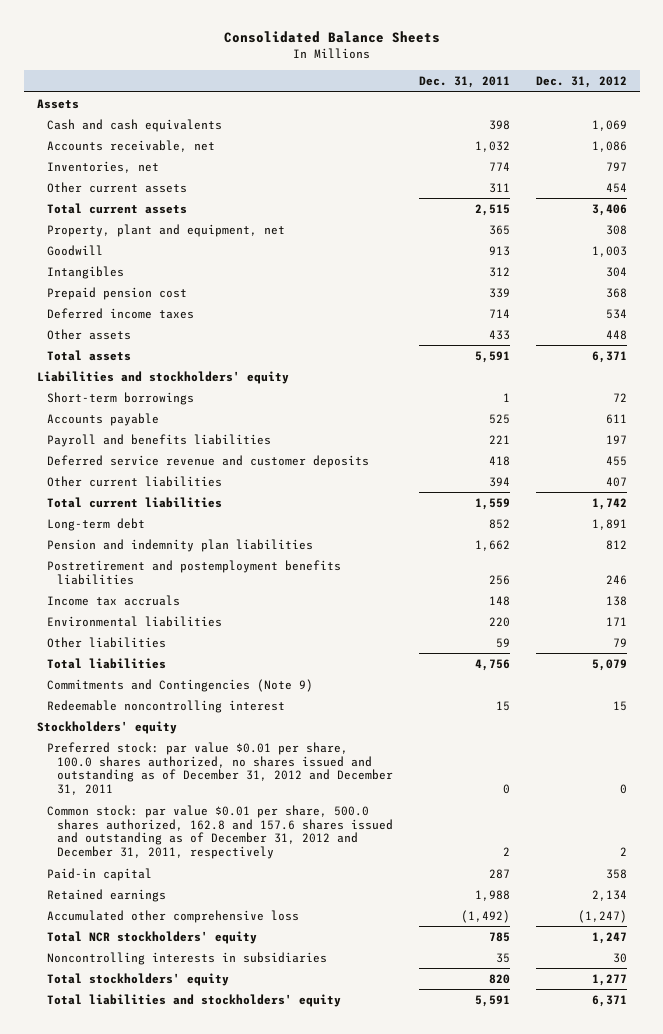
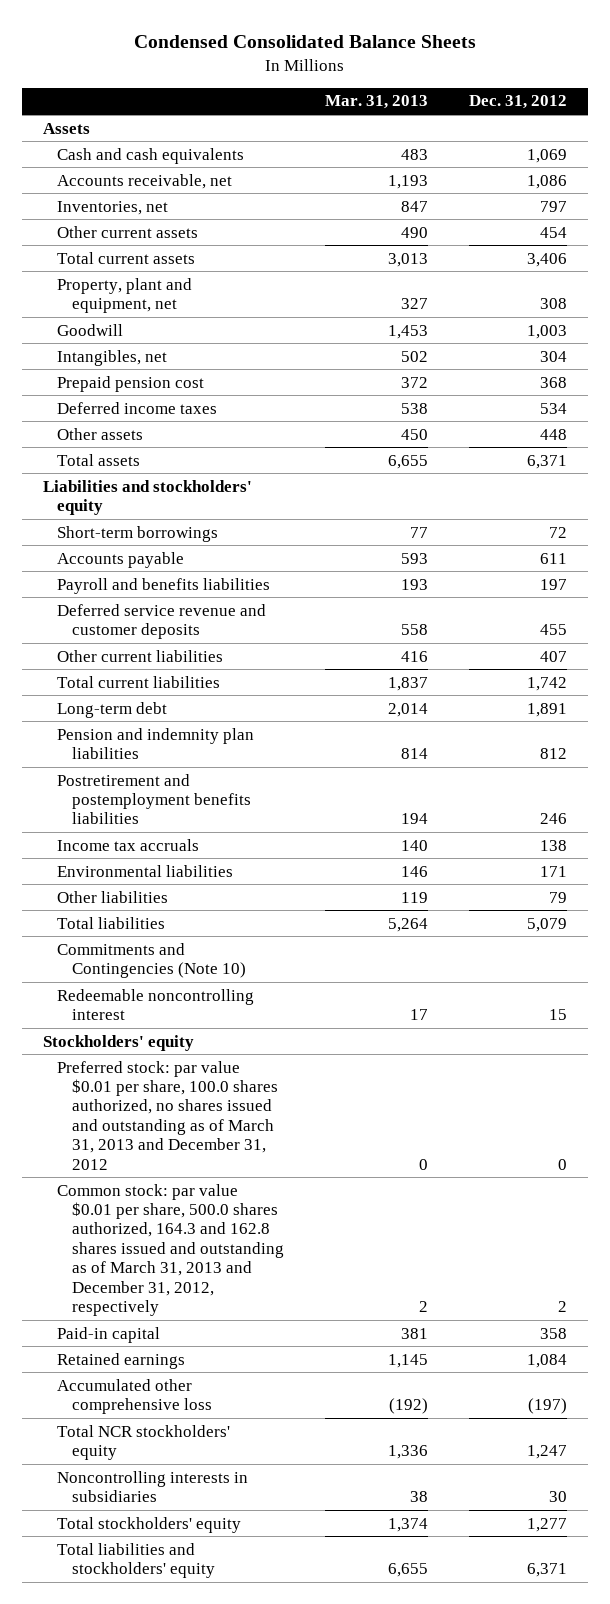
- Consolidated Balance Sheets
+ Condensed Consolidated Balance Sheets
- | Dec. 31, 2011 | Dec. 31, 2012
+ | Mar. 31, 2013 | Dec. 31, 2012
- Intangibles | 312 | 304
+ Intangibles, net | 502 | 304
- Commitments and Contingencies (Note 9)
+ Commitments and Contingencies (Note 10)
- Preferred stock: par value $0.01 per share, 100.0 shares authorized, no shares issued and outstanding as of December 31, 2012 and December 31, 2011 | 0 | 0
- Common stock: par value $0.01 per share, 500.0 shares authorized, 162.8 and 157.6 shares issued and outstanding as of December 31, 2012 and December 31, 2011, respectively | 2 | 2
+ Preferred stock: par value $0.01 per share, 100.0 shares authorized, no shares issued and outstanding as of March 31, 2013 and December 31, 2012 | 0 | 0
+ Common stock: par value $0.01 per share, 500.0 shares authorized, 164.3 and 162.8 shares issued and outstanding as of March 31, 2013 and December 31, 2012, respectively | 2 | 2
- Retained earnings | 1,988 | 2,134
- Accumulated other comprehensive loss | (1,492) | (1,247)
+ Retained earnings | 1,145 | 1,084
+ Accumulated other comprehensive loss | (192) | (197)

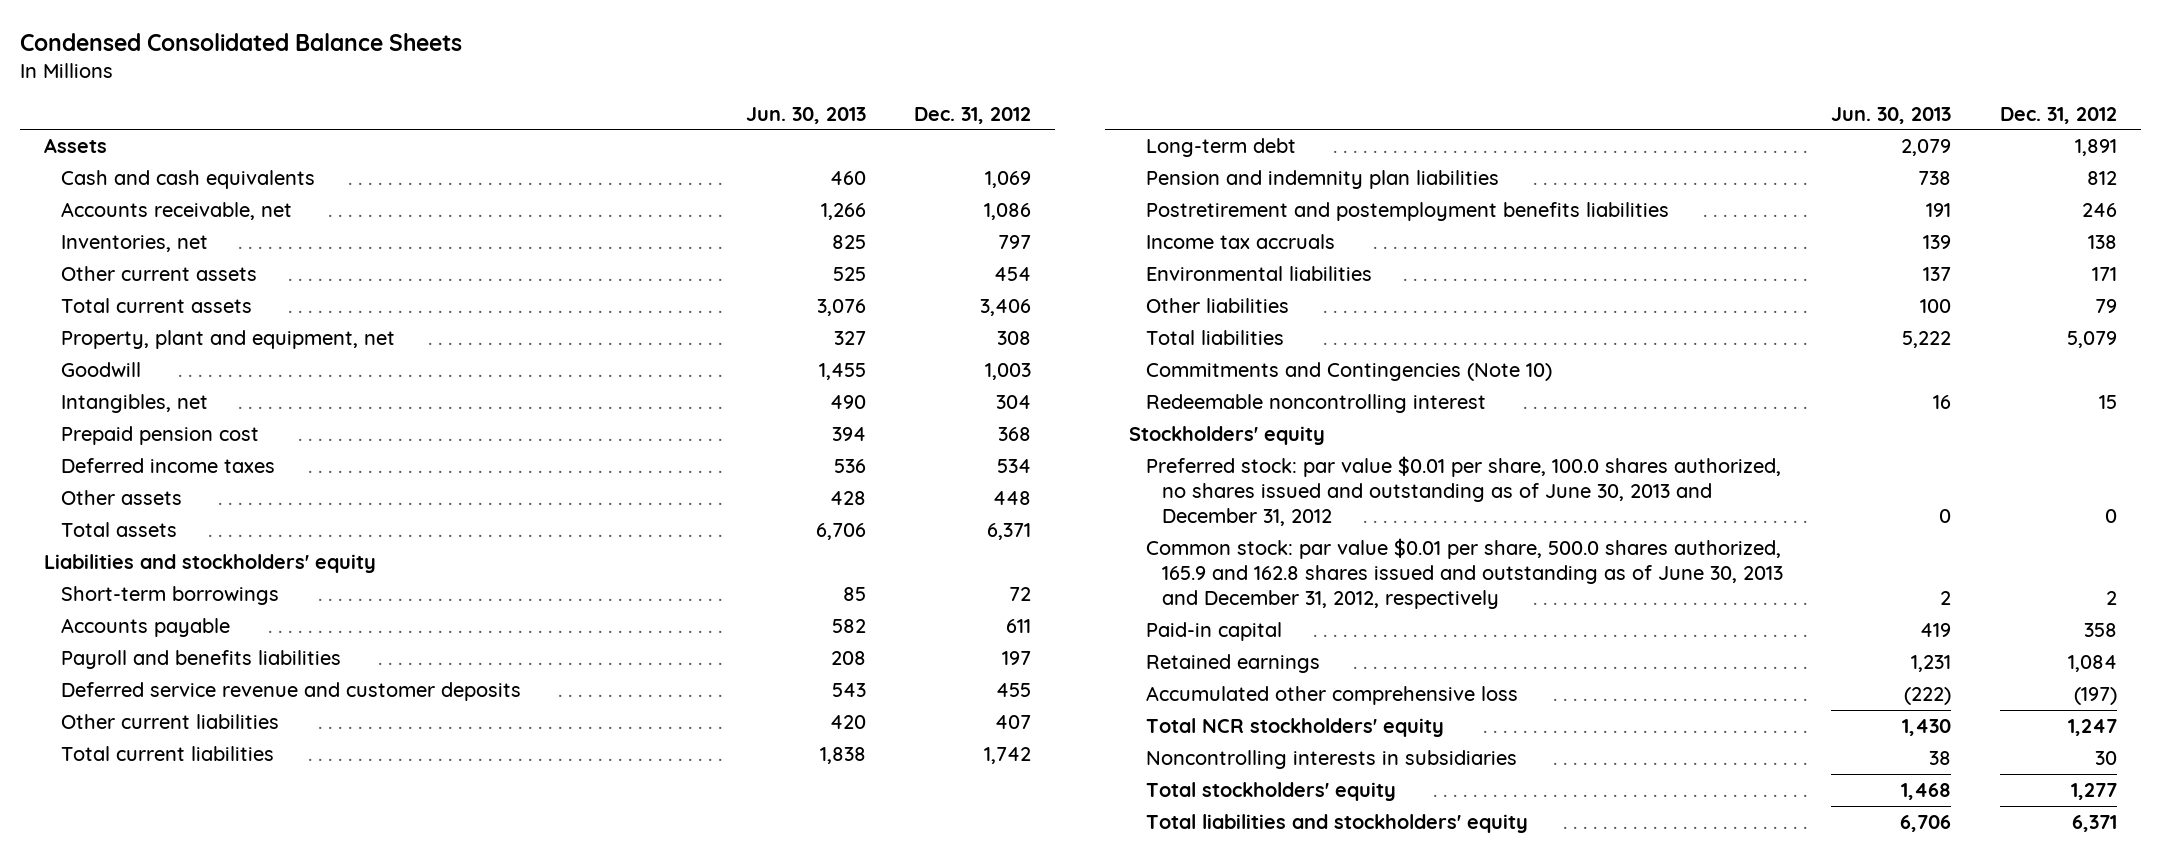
- | Mar. 31, 2013 | Dec. 31, 2012
+ | Jun. 30, 2013 | Dec. 31, 2012
- Preferred stock: par value $0.01 per share, 100.0 shares authorized, no shares issued and outstanding as of March 31, 2013 and December 31, 2012 | 0 | 0
- Common stock: par value $0.01 per share, 500.0 shares authorized, 164.3 and 162.8 shares issued and outstanding as of March 31, 2013 and December 31, 2012, respectively | 2 | 2
+ Preferred stock: par value $0.01 per share, 100.0 shares authorized, no shares issued and outstanding as of June 30, 2013 and December 31, 2012 | 0 | 0
+ Common stock: par value $0.01 per share, 500.0 shares authorized, 165.9 and 162.8 shares issued and outstanding as of June 30, 2013 and December 31, 2012, respectively | 2 | 2

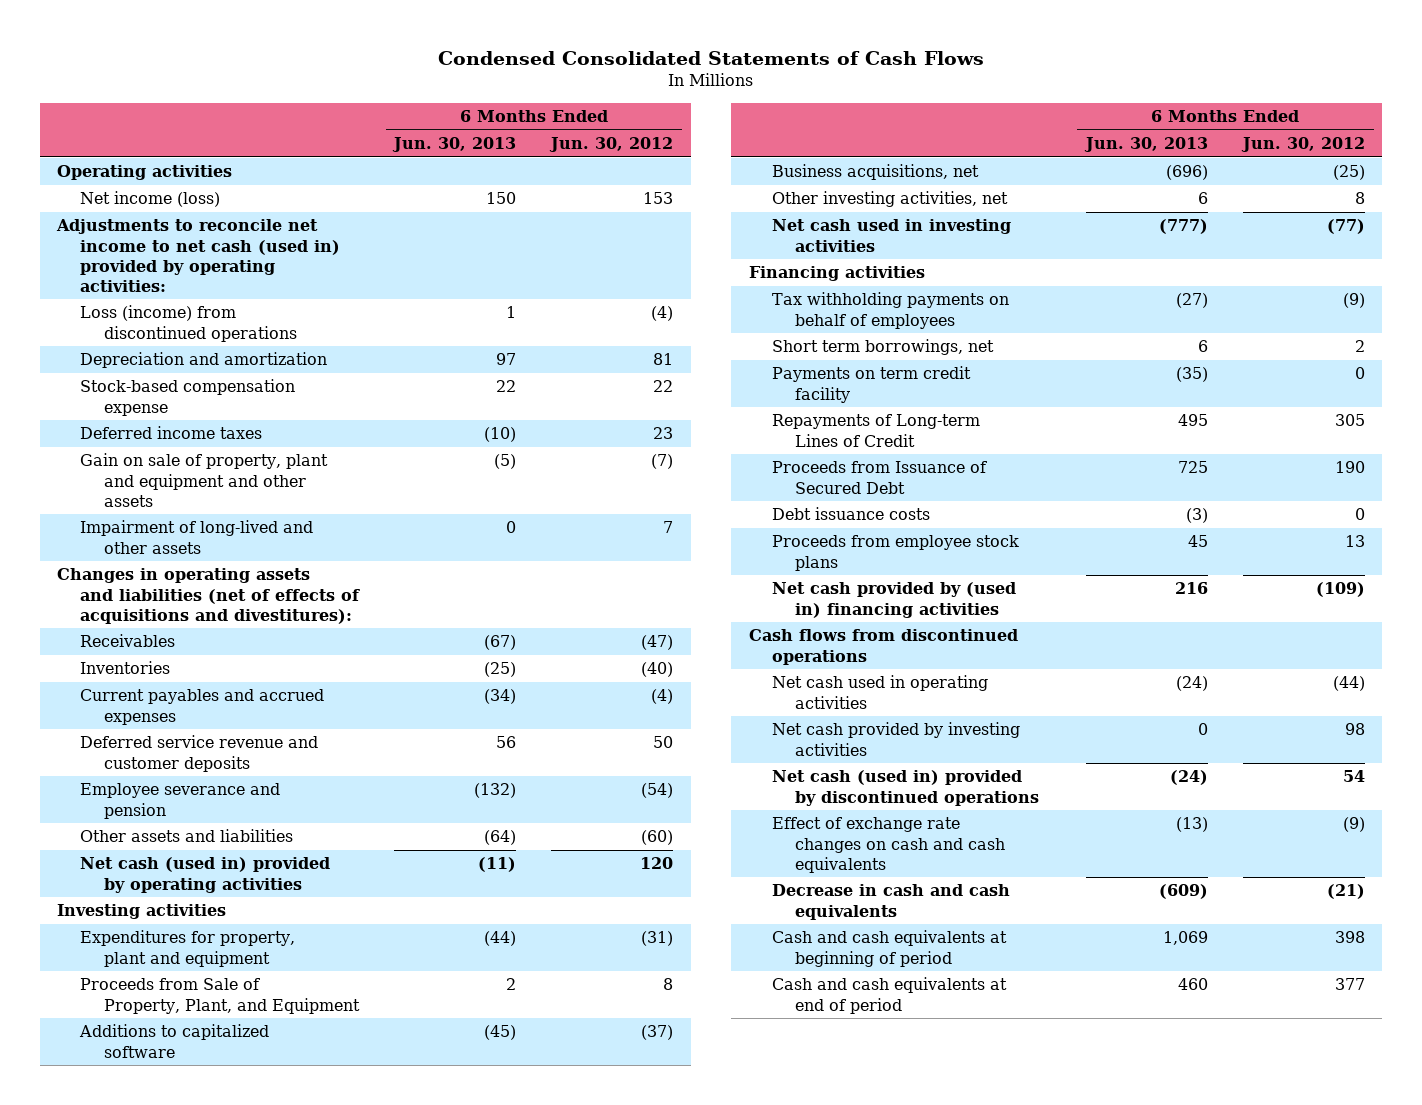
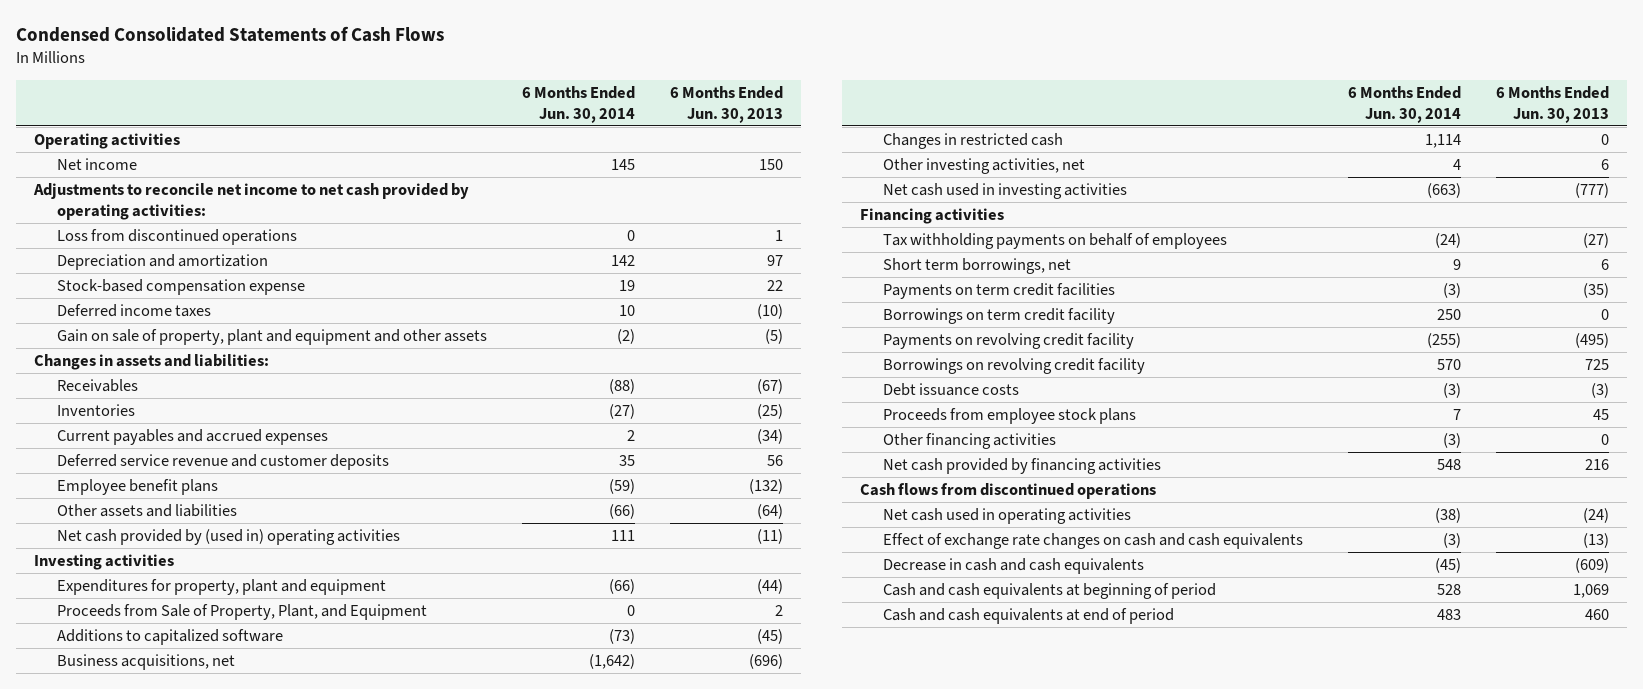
- | 6 Months Ended Jun. 30, 2013 | 6 Months Ended Jun. 30, 2012
+ | 6 Months Ended Jun. 30, 2014 | 6 Months Ended Jun. 30, 2013
- Net income (loss) | 150 | 153
- Adjustments to reconcile net income to net cash (used in) provided by operating activities:
- Loss (income) from discontinued operations | 1 | (4)
+ Net income | 145 | 150
+ Adjustments to reconcile net income to net cash provided by operating activities:
+ Loss from discontinued operations | 0 | 1
- Impairment of long-lived and other assets | 0 | 7
- Changes in operating assets and liabilities (net of effects of acquisitions and divestitures):
+ Changes in assets and liabilities:
- Employee severance and pension | (132) | (54)
+ Employee benefit plans | (59) | (132)
- Net cash (used in) provided by operating activities | (11) | 120
+ Net cash provided by (used in) operating activities | 111 | (11)
+ Changes in restricted cash | 1,114 | 0
- Payments on term credit facility | (35) | 0
- Repayments of Long-term Lines of Credit | 495 | 305
- Proceeds from Issuance of Secured Debt | 725 | 190
+ Payments on term credit facilities | (3) | (35)
+ Borrowings on term credit facility | 250 | 0
+ Payments on revolving credit facility | (255) | (495)
+ Borrowings on revolving credit facility | 570 | 725
- Net cash provided by (used in) financing activities | 216 | (109)
+ Other financing activities | (3) | 0
+ Net cash provided by financing activities | 548 | 216
- Net cash provided by investing activities | 0 | 98
- Net cash (used in) provided by discontinued operations | (24) | 54

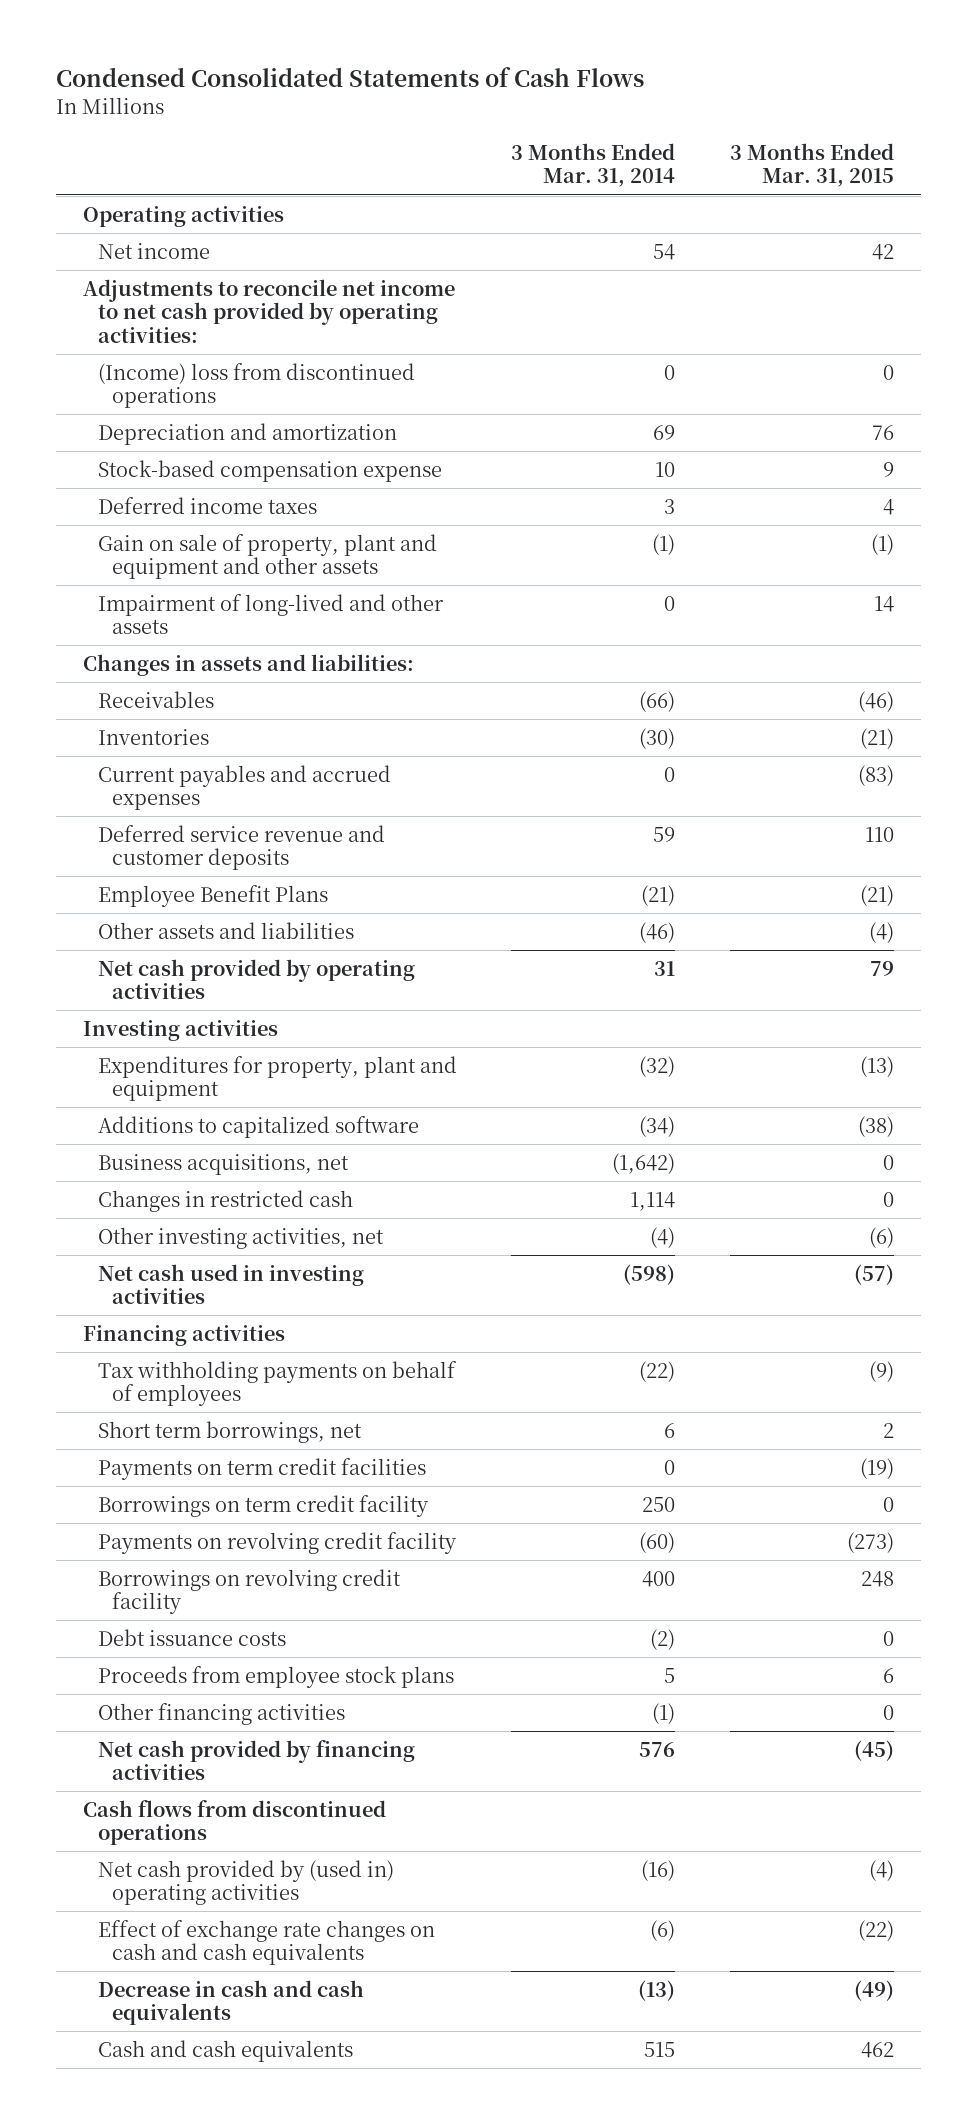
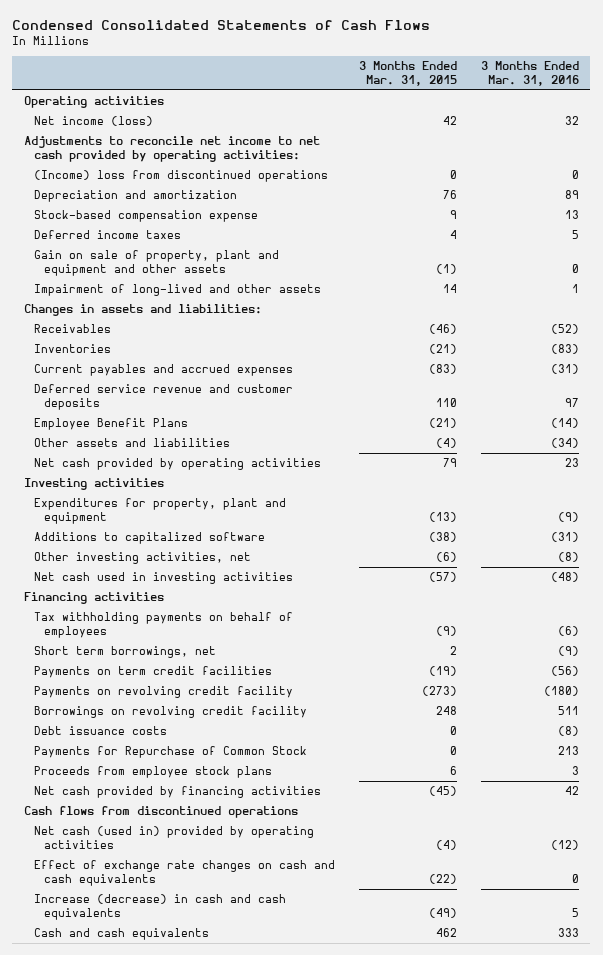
- | 3 Months Ended Mar. 31, 2014 | 3 Months Ended Mar. 31, 2015
+ | 3 Months Ended Mar. 31, 2015 | 3 Months Ended Mar. 31, 2016
- Net income | 54 | 42
+ Net income (loss) | 42 | 32
- Business acquisitions, net | (1,642) | 0
- Changes in restricted cash | 1,114 | 0
- Borrowings on term credit facility | 250 | 0
+ Payments for Repurchase of Common Stock | 0 | 213
- Other financing activities | (1) | 0
- Net cash provided by (used in) operating activities | (16) | (4)
+ Net cash (used in) provided by operating activities | (4) | (12)
- Decrease in cash and cash equivalents | (13) | (49)
+ Increase (decrease) in cash and cash equivalents | (49) | 5

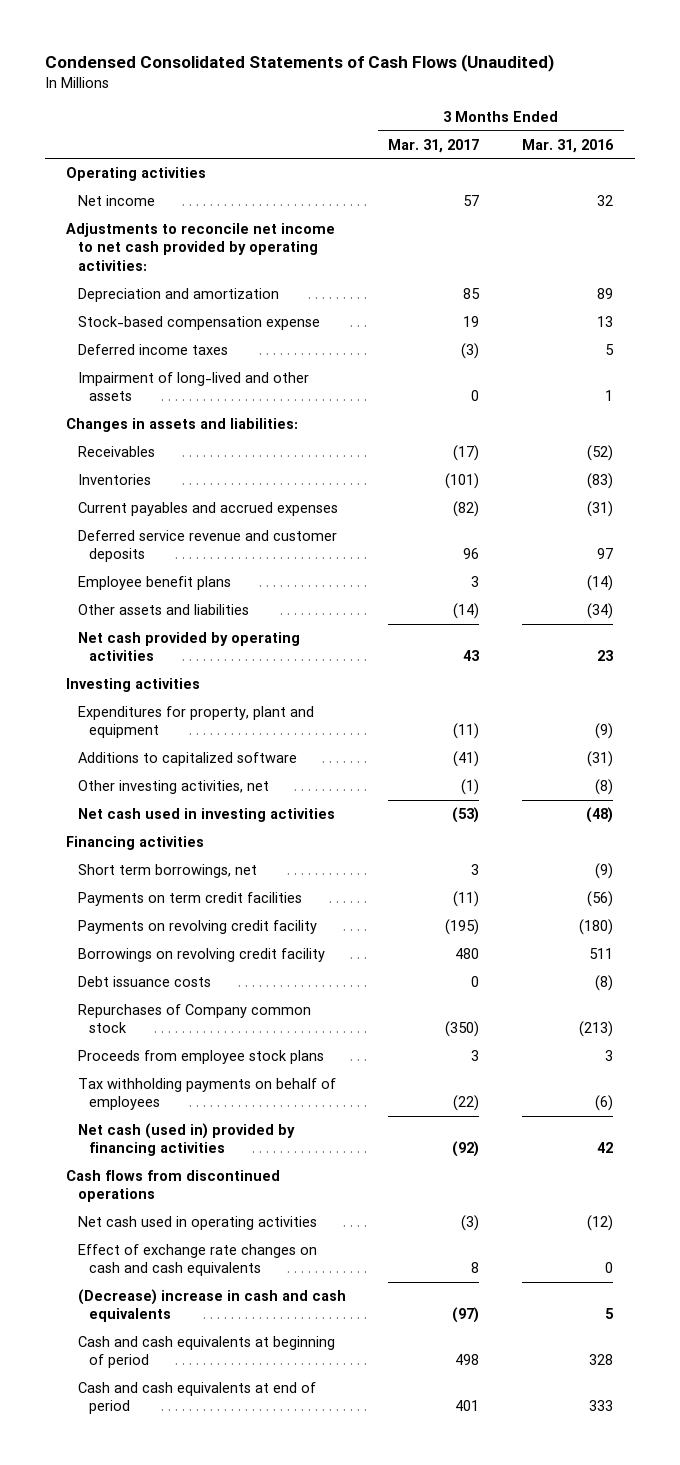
- Condensed Consolidated Statements of Cash Flows
+ Condensed Consolidated Statements of Cash Flows (Unaudited)
- | 3 Months Ended Mar. 31, 2015 | 3 Months Ended Mar. 31, 2016
+ | 3 Months Ended Mar. 31, 2017 | 3 Months Ended Mar. 31, 2016
- Net income (loss) | 42 | 32
+ Net income | 57 | 32
- (Income) loss from discontinued operations | 0 | 0
- Gain on sale of property, plant and equipment and other assets | (1) | 0
- Employee Benefit Plans | (21) | (14)
+ Employee benefit plans | 3 | (14)
- Payments for Repurchase of Common Stock | 0 | 213
+ Repurchases of Company common stock | (350) | (213)
- Net cash provided by financing activities | (45) | 42
moved down: Tax withholding payments on behalf of employees | (22) | (6)
+ Net cash (used in) provided by financing activities | (92) | 42
- Net cash (used in) provided by operating activities | (4) | (12)
+ Net cash used in operating activities | (3) | (12)
- Increase (decrease) in cash and cash equivalents | (49) | 5
- Cash and cash equivalents | 462 | 333
+ (Decrease) increase in cash and cash equivalents | (97) | 5
+ Cash and cash equivalents at beginning of period | 498 | 328
+ Cash and cash equivalents at end of period | 401 | 333

